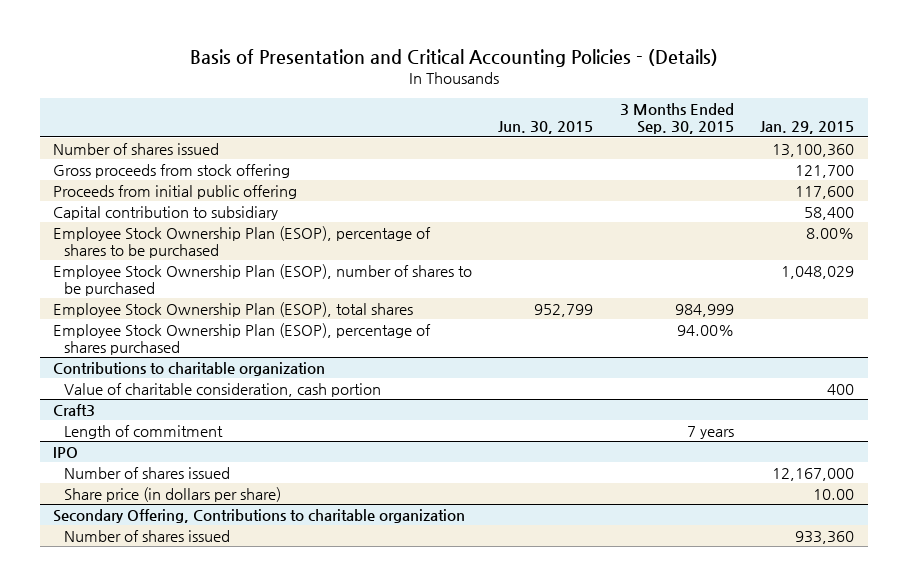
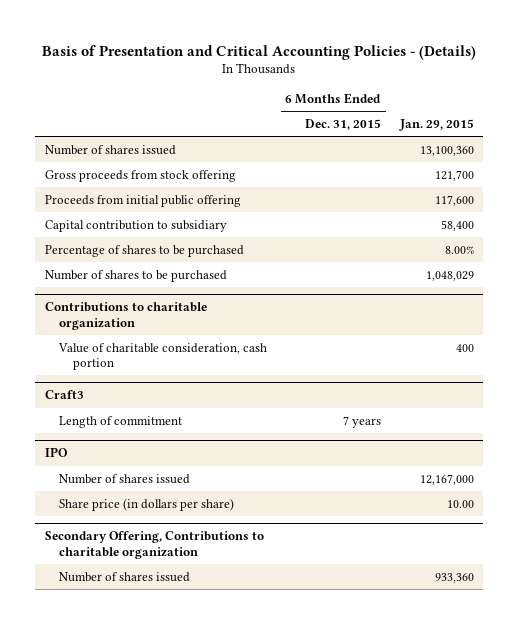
- | Jun. 30, 2015 | 3 Months Ended Sep. 30, 2015 | Jan. 29, 2015
+ | 6 Months Ended Dec. 31, 2015 | Jan. 29, 2015
- Employee Stock Ownership Plan (ESOP), percentage of shares to be purchased | | | 8.00%
- Employee Stock Ownership Plan (ESOP), number of shares to be purchased | | | 1,048,029
- Employee Stock Ownership Plan (ESOP), total shares | 952,799 | 984,999 |
- Employee Stock Ownership Plan (ESOP), percentage of shares purchased | | 94.00% |
+ Percentage of shares to be purchased | | 8.00%
+ Number of shares to be purchased | | 1,048,029

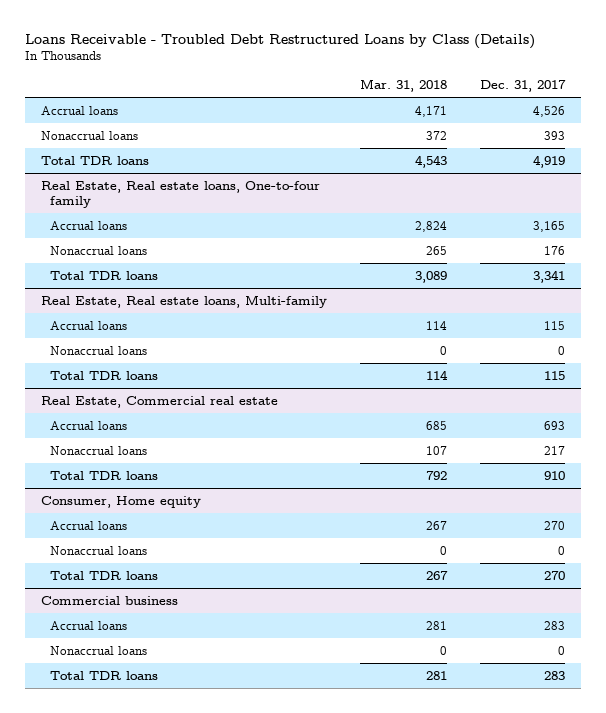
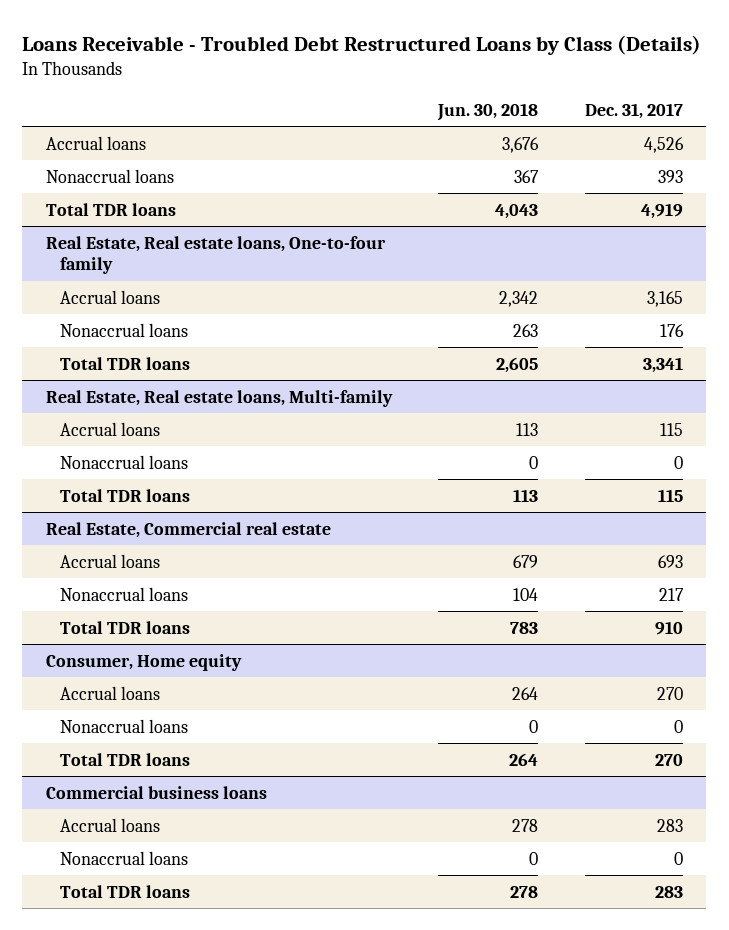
- | Mar. 31, 2018 | Dec. 31, 2017
+ | Jun. 30, 2018 | Dec. 31, 2017
- Commercial business
+ Commercial business loans

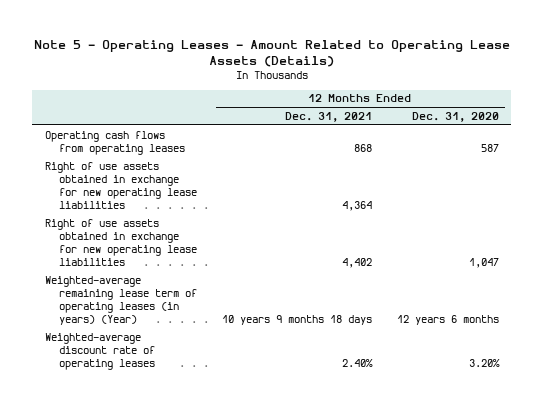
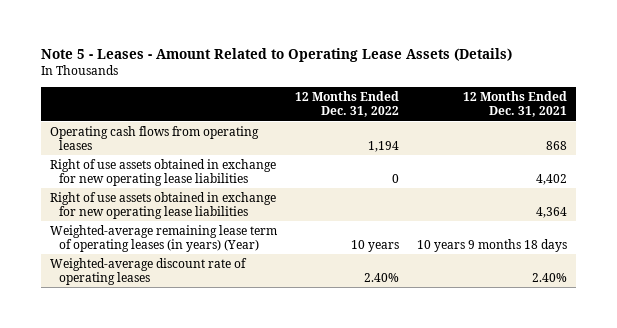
- Note 5 - Operating Leases - Amount Related to Operating Lease Assets (Details)
+ Note 5 - Leases - Amount Related to Operating Lease Assets (Details)
- | 12 Months Ended Dec. 31, 2021 | 12 Months Ended Dec. 31, 2020
+ | 12 Months Ended Dec. 31, 2022 | 12 Months Ended Dec. 31, 2021
moved down: Right of use assets obtained in exchange for new operating lease liabilities | | 4,364

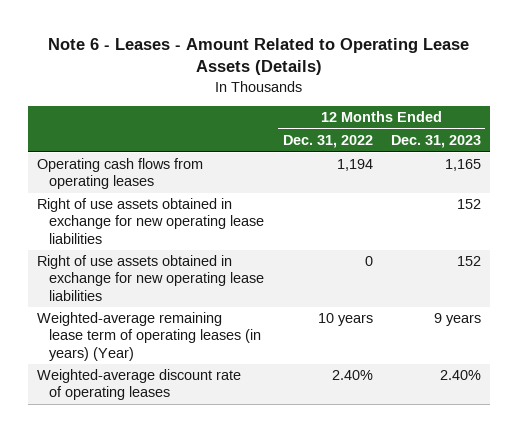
- Note 5 - Leases - Amount Related to Operating Lease Assets (Details)
+ Note 6 - Leases - Amount Related to Operating Lease Assets (Details)
- | 12 Months Ended Dec. 31, 2022 | 12 Months Ended Dec. 31, 2021
+ | 12 Months Ended Dec. 31, 2022 | 12 Months Ended Dec. 31, 2023
moved down: Right of use assets obtained in exchange for new operating lease liabilities | 0 | 152

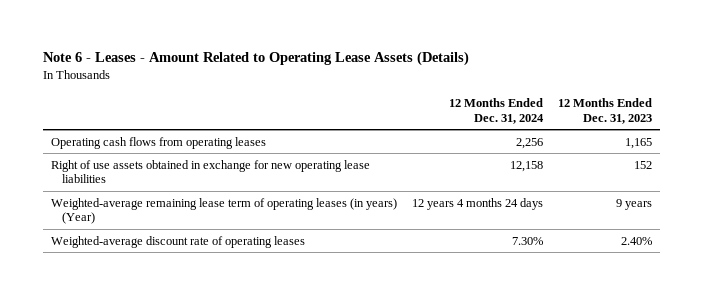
- | 12 Months Ended Dec. 31, 2022 | 12 Months Ended Dec. 31, 2023
+ | 12 Months Ended Dec. 31, 2024 | 12 Months Ended Dec. 31, 2023
- Right of use assets obtained in exchange for new operating lease liabilities | 0 | 152

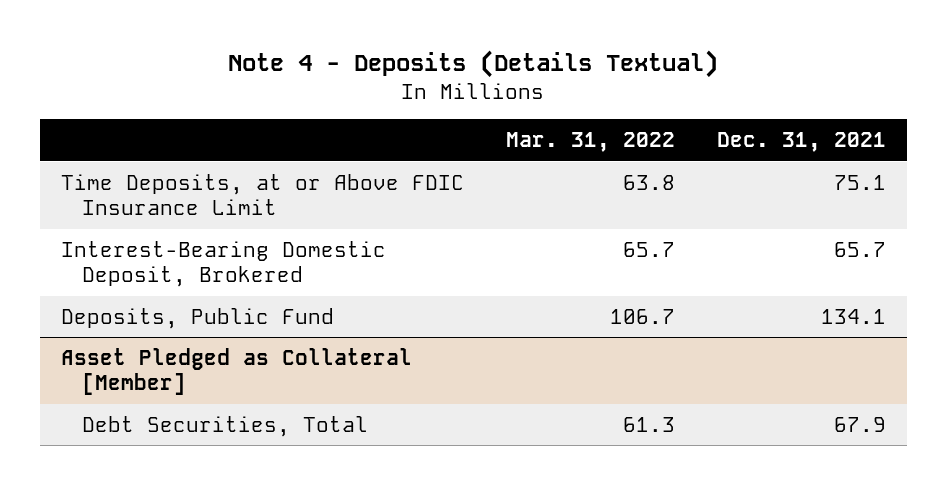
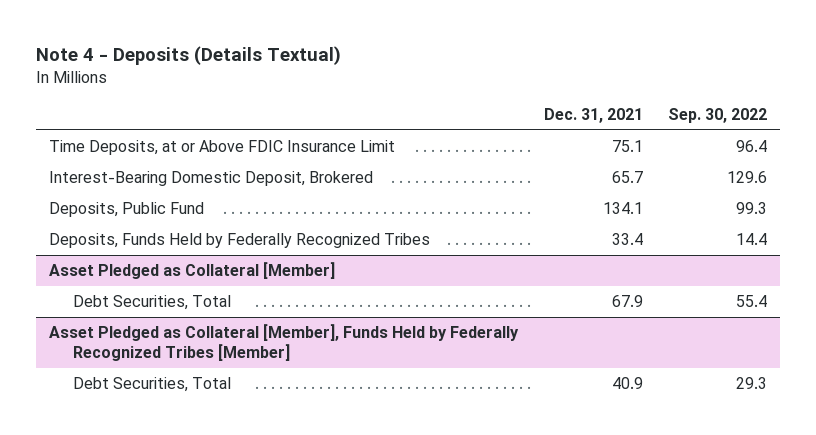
- | Mar. 31, 2022 | Dec. 31, 2021
+ | Dec. 31, 2021 | Sep. 30, 2022
+ Deposits, Funds Held by Federally Recognized Tribes | 33.4 | 14.4
+ Asset Pledged as Collateral [Member], Funds Held by Federally Recognized Tribes [Member]
+ Debt Securities, Total | 40.9 | 29.3

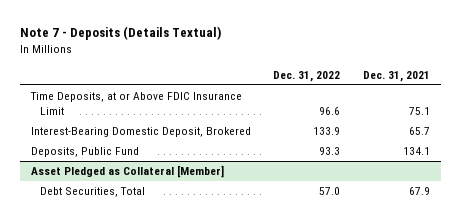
- Note 4 - Deposits (Details Textual)
+ Note 7 - Deposits (Details Textual)
- | Dec. 31, 2021 | Sep. 30, 2022
+ | Dec. 31, 2022 | Dec. 31, 2021
- Deposits, Funds Held by Federally Recognized Tribes | 33.4 | 14.4
- Asset Pledged as Collateral [Member], Funds Held by Federally Recognized Tribes [Member]
- Debt Securities, Total | 40.9 | 29.3

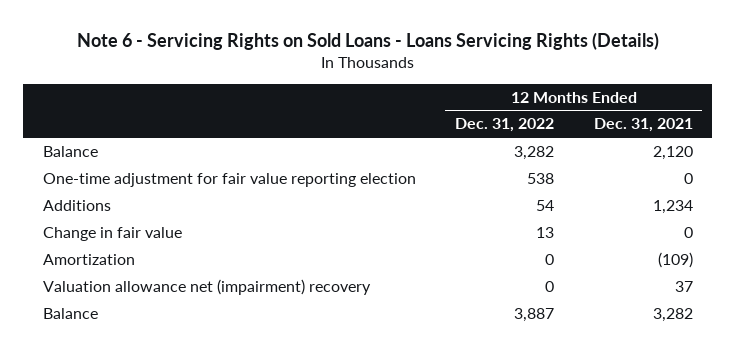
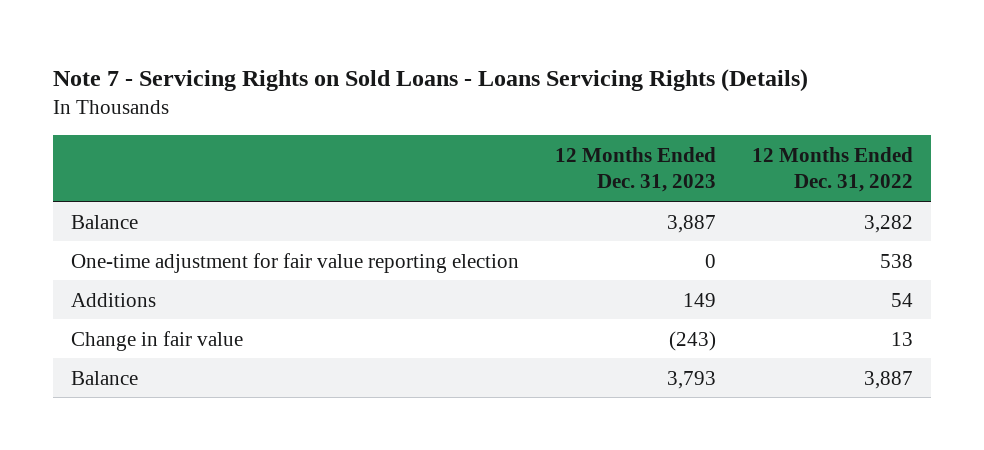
- Note 6 - Servicing Rights on Sold Loans - Loans Servicing Rights (Details)
+ Note 7 - Servicing Rights on Sold Loans - Loans Servicing Rights (Details)
- | 12 Months Ended Dec. 31, 2022 | 12 Months Ended Dec. 31, 2021
+ | 12 Months Ended Dec. 31, 2023 | 12 Months Ended Dec. 31, 2022
- Amortization | 0 | (109)
- Valuation allowance net (impairment) recovery | 0 | 37

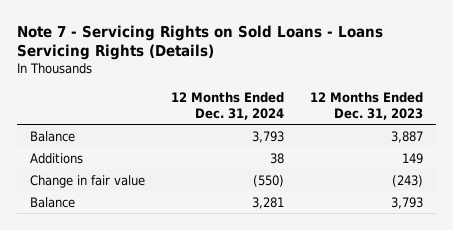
- | 12 Months Ended Dec. 31, 2023 | 12 Months Ended Dec. 31, 2022
+ | 12 Months Ended Dec. 31, 2024 | 12 Months Ended Dec. 31, 2023
- One-time adjustment for fair value reporting election | 0 | 538

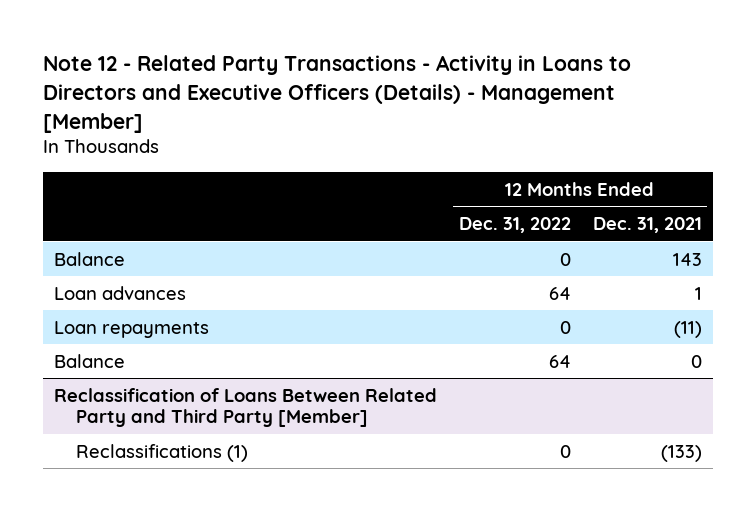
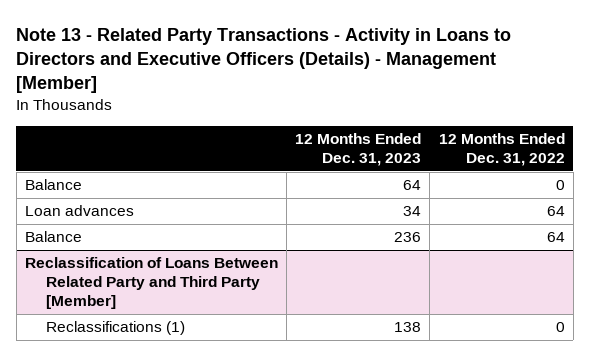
- Note 12 - Related Party Transactions - Activity in Loans to Directors and Executive Officers (Details) - Management [Member]
+ Note 13 - Related Party Transactions - Activity in Loans to Directors and Executive Officers (Details) - Management [Member]
- | 12 Months Ended Dec. 31, 2022 | 12 Months Ended Dec. 31, 2021
+ | 12 Months Ended Dec. 31, 2023 | 12 Months Ended Dec. 31, 2022
- Loan repayments | 0 | (11)

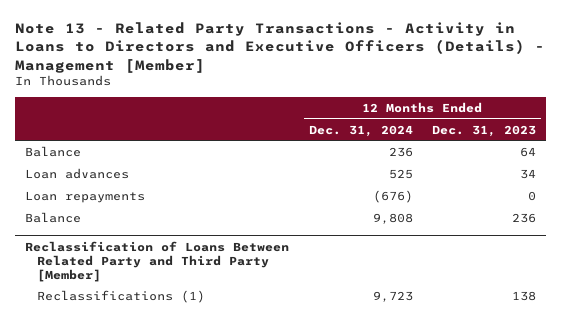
- | 12 Months Ended Dec. 31, 2023 | 12 Months Ended Dec. 31, 2022
+ | 12 Months Ended Dec. 31, 2024 | 12 Months Ended Dec. 31, 2023
+ Loan repayments | (676) | 0

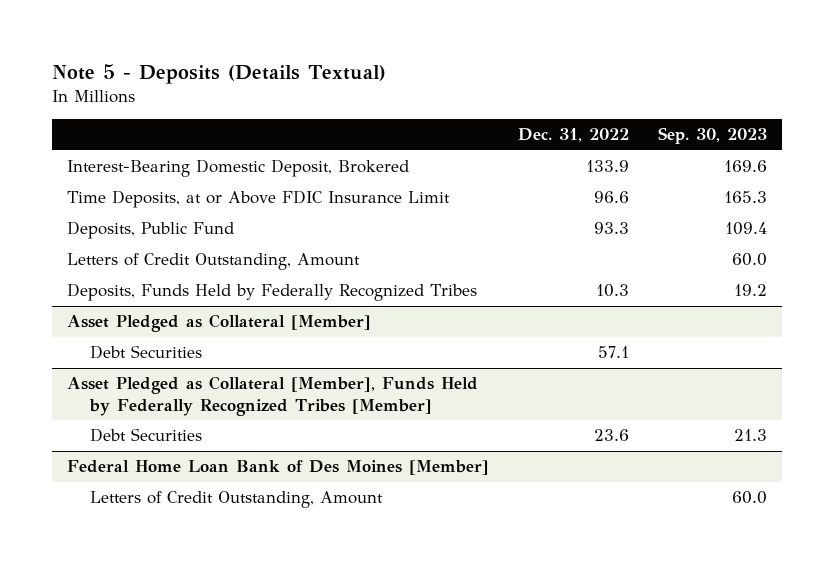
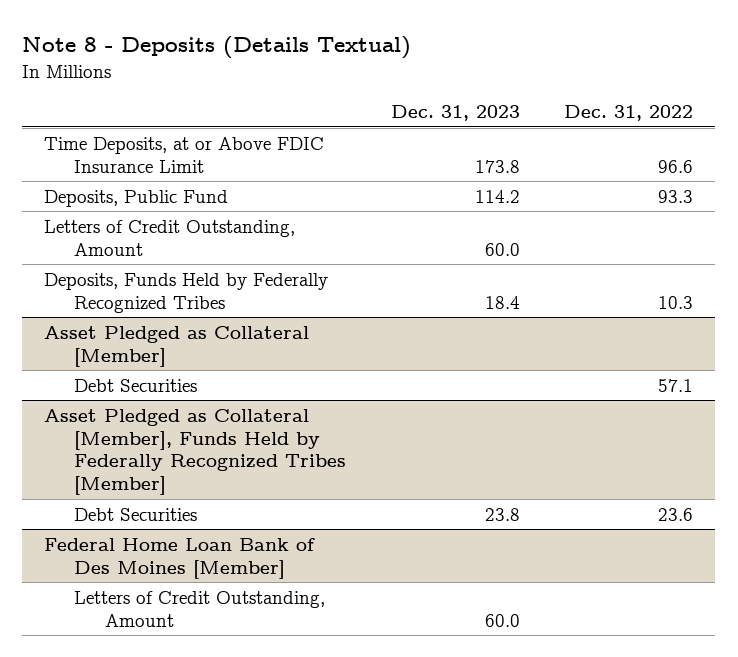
- Note 5 - Deposits (Details Textual)
+ Note 8 - Deposits (Details Textual)
- | Dec. 31, 2022 | Sep. 30, 2023
+ | Dec. 31, 2023 | Dec. 31, 2022
- Interest-Bearing Domestic Deposit, Brokered | 133.9 | 169.6

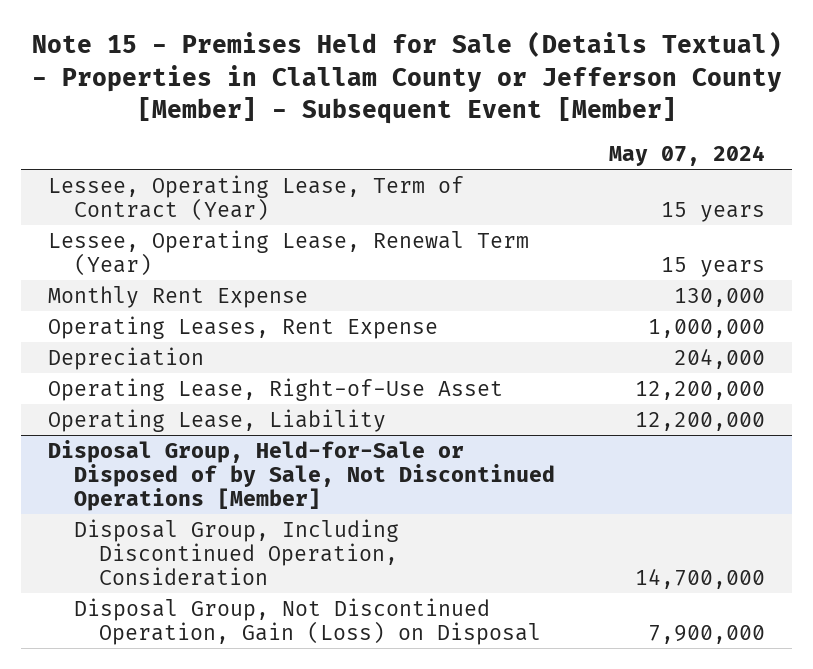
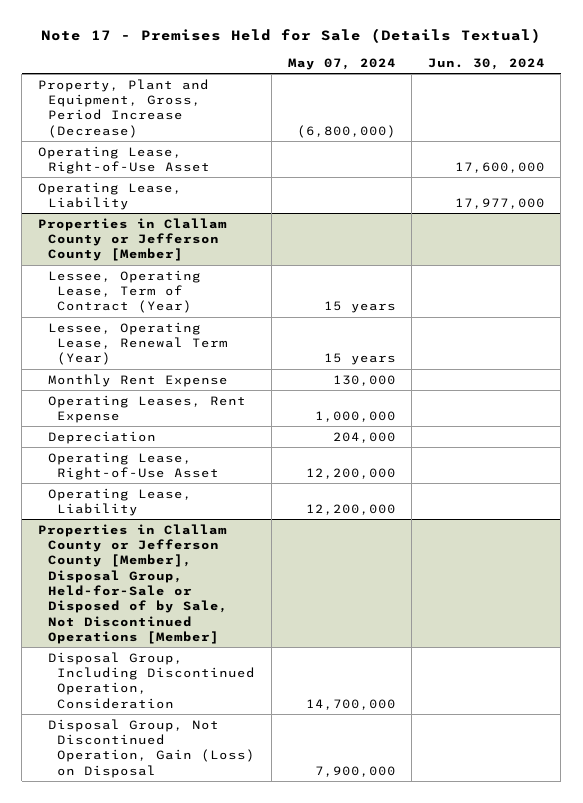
- Note 15 - Premises Held for Sale (Details Textual) - Properties in Clallam County or Jefferson County [Member] - Subsequent Event [Member]
+ Note 17 - Premises Held for Sale (Details Textual)
- | May 07, 2024
+ | May 07, 2024 | Jun. 30, 2024
+ Property, Plant and Equipment, Gross, Period Increase (Decrease) | (6,800,000) |
+ Operating Lease, Right-of-Use Asset | | 17,600,000
+ Operating Lease, Liability | | 17,977,000
+ Properties in Clallam County or Jefferson County [Member]
- Disposal Group, Held-for-Sale or Disposed of by Sale, Not Discontinued Operations [Member]
+ Properties in Clallam County or Jefferson County [Member], Disposal Group, Held-for-Sale or Disposed of by Sale, Not Discontinued Operations [Member]

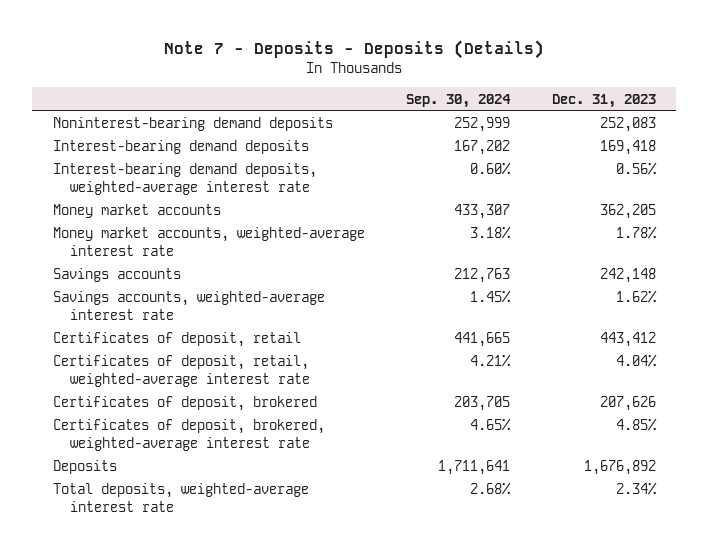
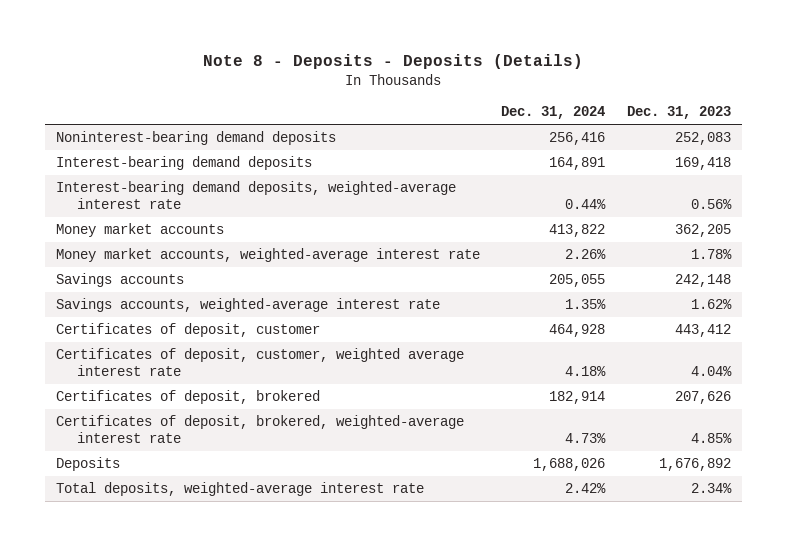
- Note 7 - Deposits - Deposits (Details)
+ Note 8 - Deposits - Deposits (Details)
- | Sep. 30, 2024 | Dec. 31, 2023
+ | Dec. 31, 2024 | Dec. 31, 2023
- Certificates of deposit, retail | 441,665 | 443,412
- Certificates of deposit, retail, weighted-average interest rate | 4.21% | 4.04%
+ Certificates of deposit, customer | 464,928 | 443,412
+ Certificates of deposit, customer, weighted average interest rate | 4.18% | 4.04%

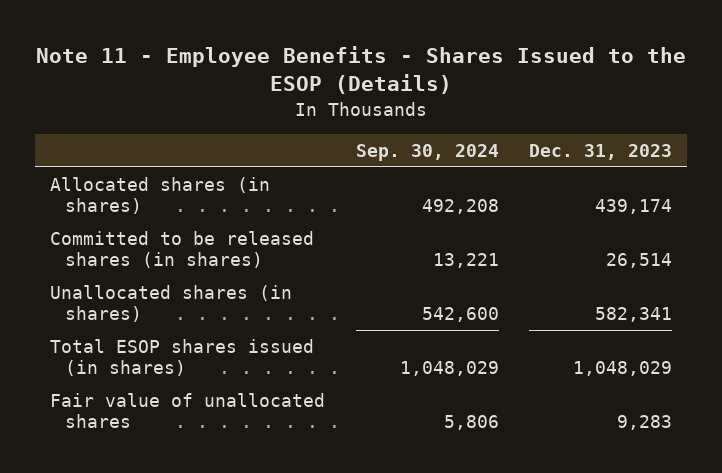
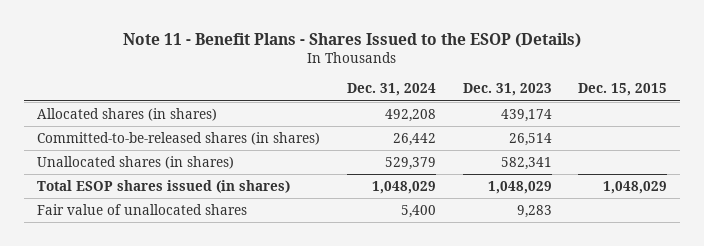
- Note 11 - Employee Benefits - Shares Issued to the ESOP (Details)
+ Note 11 - Benefit Plans - Shares Issued to the ESOP (Details)
- | Sep. 30, 2024 | Dec. 31, 2023
+ | Dec. 31, 2024 | Dec. 31, 2023 | Dec. 15, 2015
- Committed to be released shares (in shares) | 13,221 | 26,514
+ Committed-to-be-released shares (in shares) | 26,442 | 26,514 |

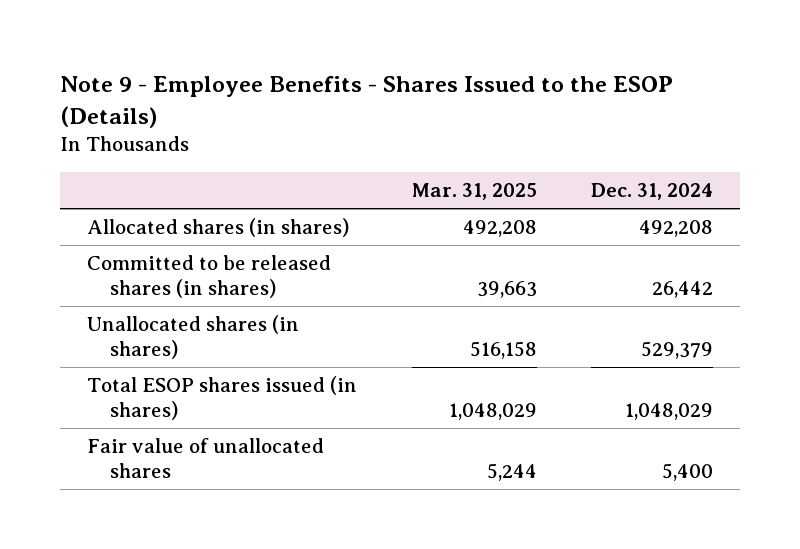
- Note 11 - Benefit Plans - Shares Issued to the ESOP (Details)
+ Note 9 - Employee Benefits - Shares Issued to the ESOP (Details)
- | Dec. 31, 2024 | Dec. 31, 2023 | Dec. 15, 2015
+ | Mar. 31, 2025 | Dec. 31, 2024
- Committed-to-be-released shares (in shares) | 26,442 | 26,514 |
+ Committed to be released shares (in shares) | 39,663 | 26,442

